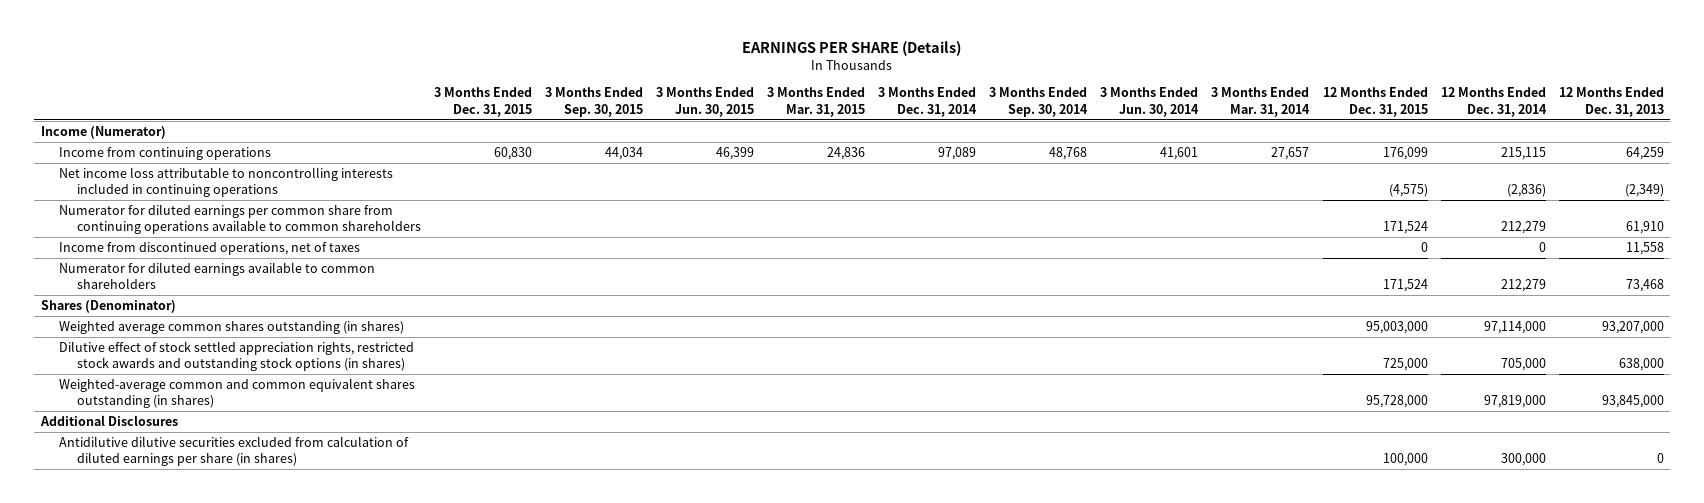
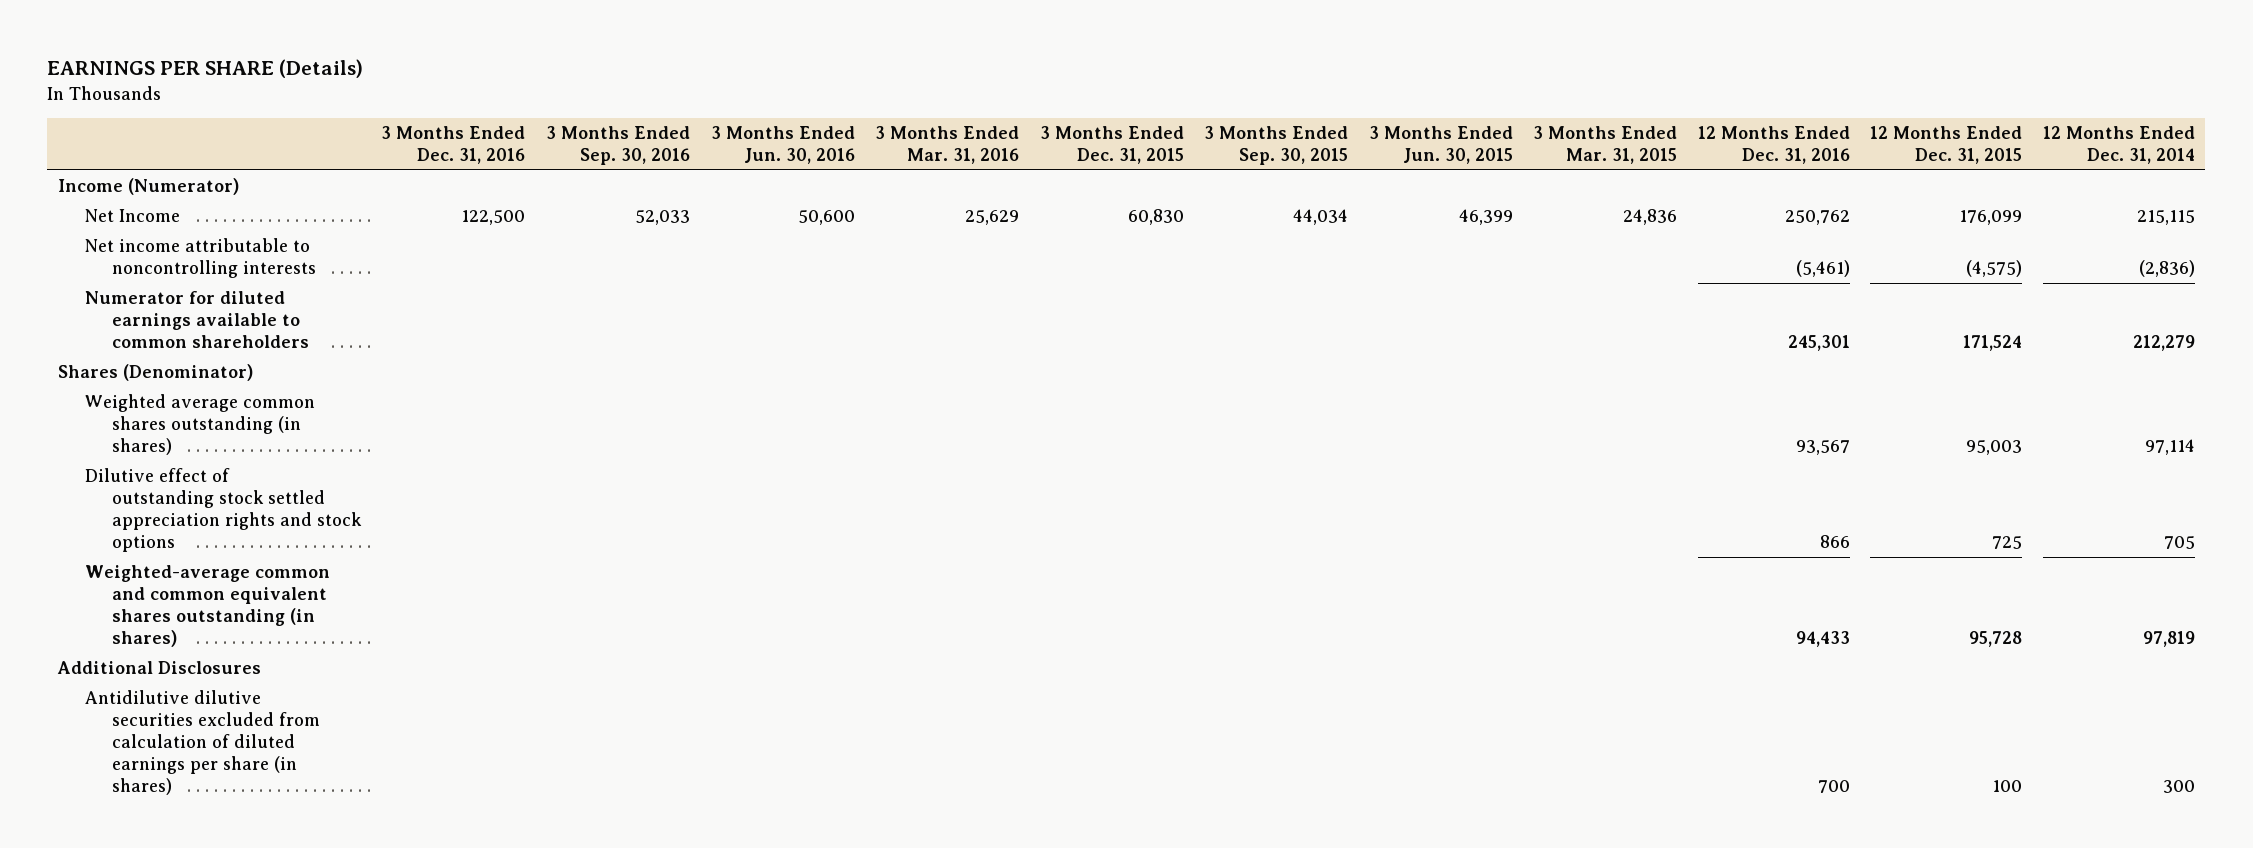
- | 3 Months Ended Dec. 31, 2015 | 3 Months Ended Sep. 30, 2015 | 3 Months Ended Jun. 30, 2015 | 3 Months Ended Mar. 31, 2015 | 3 Months Ended Dec. 31, 2014 | 3 Months Ended Sep. 30, 2014 | 3 Months Ended Jun. 30, 2014 | 3 Months Ended Mar. 31, 2014 | 12 Months Ended Dec. 31, 2015 | 12 Months Ended Dec. 31, 2014 | 12 Months Ended Dec. 31, 2013
+ | 3 Months Ended Dec. 31, 2016 | 3 Months Ended Sep. 30, 2016 | 3 Months Ended Jun. 30, 2016 | 3 Months Ended Mar. 31, 2016 | 3 Months Ended Dec. 31, 2015 | 3 Months Ended Sep. 30, 2015 | 3 Months Ended Jun. 30, 2015 | 3 Months Ended Mar. 31, 2015 | 12 Months Ended Dec. 31, 2016 | 12 Months Ended Dec. 31, 2015 | 12 Months Ended Dec. 31, 2014
- Income from continuing operations | 60,830 | 44,034 | 46,399 | 24,836 | 97,089 | 48,768 | 41,601 | 27,657 | 176,099 | 215,115 | 64,259
- Net income loss attributable to noncontrolling interests included in continuing operations | | | | | | | | | (4,575) | (2,836) | (2,349)
- Numerator for diluted earnings per common share from continuing operations available to common shareholders | | | | | | | | | 171,524 | 212,279 | 61,910
- Income from discontinued operations, net of taxes | | | | | | | | | 0 | 0 | 11,558
+ Net Income | 122,500 | 52,033 | 50,600 | 25,629 | 60,830 | 44,034 | 46,399 | 24,836 | 250,762 | 176,099 | 215,115
+ Net income attributable to noncontrolling interests | | | | | | | | | (5,461) | (4,575) | (2,836)
- Weighted average common shares outstanding (in shares) | | | | | | | | | 95,003,000 | 97,114,000 | 93,207,000
- Dilutive effect of stock settled appreciation rights, restricted stock awards and outstanding stock options (in shares) | | | | | | | | | 725,000 | 705,000 | 638,000
- Weighted-average common and common equivalent shares outstanding (in shares) | | | | | | | | | 95,728,000 | 97,819,000 | 93,845,000
+ Weighted average common shares outstanding (in shares) | | | | | | | | | 93,567 | 95,003 | 97,114
+ Dilutive effect of outstanding stock settled appreciation rights and stock options | | | | | | | | | 866 | 725 | 705
+ Weighted-average common and common equivalent shares outstanding (in shares) | | | | | | | | | 94,433 | 95,728 | 97,819
- Antidilutive dilutive securities excluded from calculation of diluted earnings per share (in shares) | | | | | | | | | 100,000 | 300,000 | 0
+ Antidilutive dilutive securities excluded from calculation of diluted earnings per share (in shares) | | | | | | | | | 700 | 100 | 300

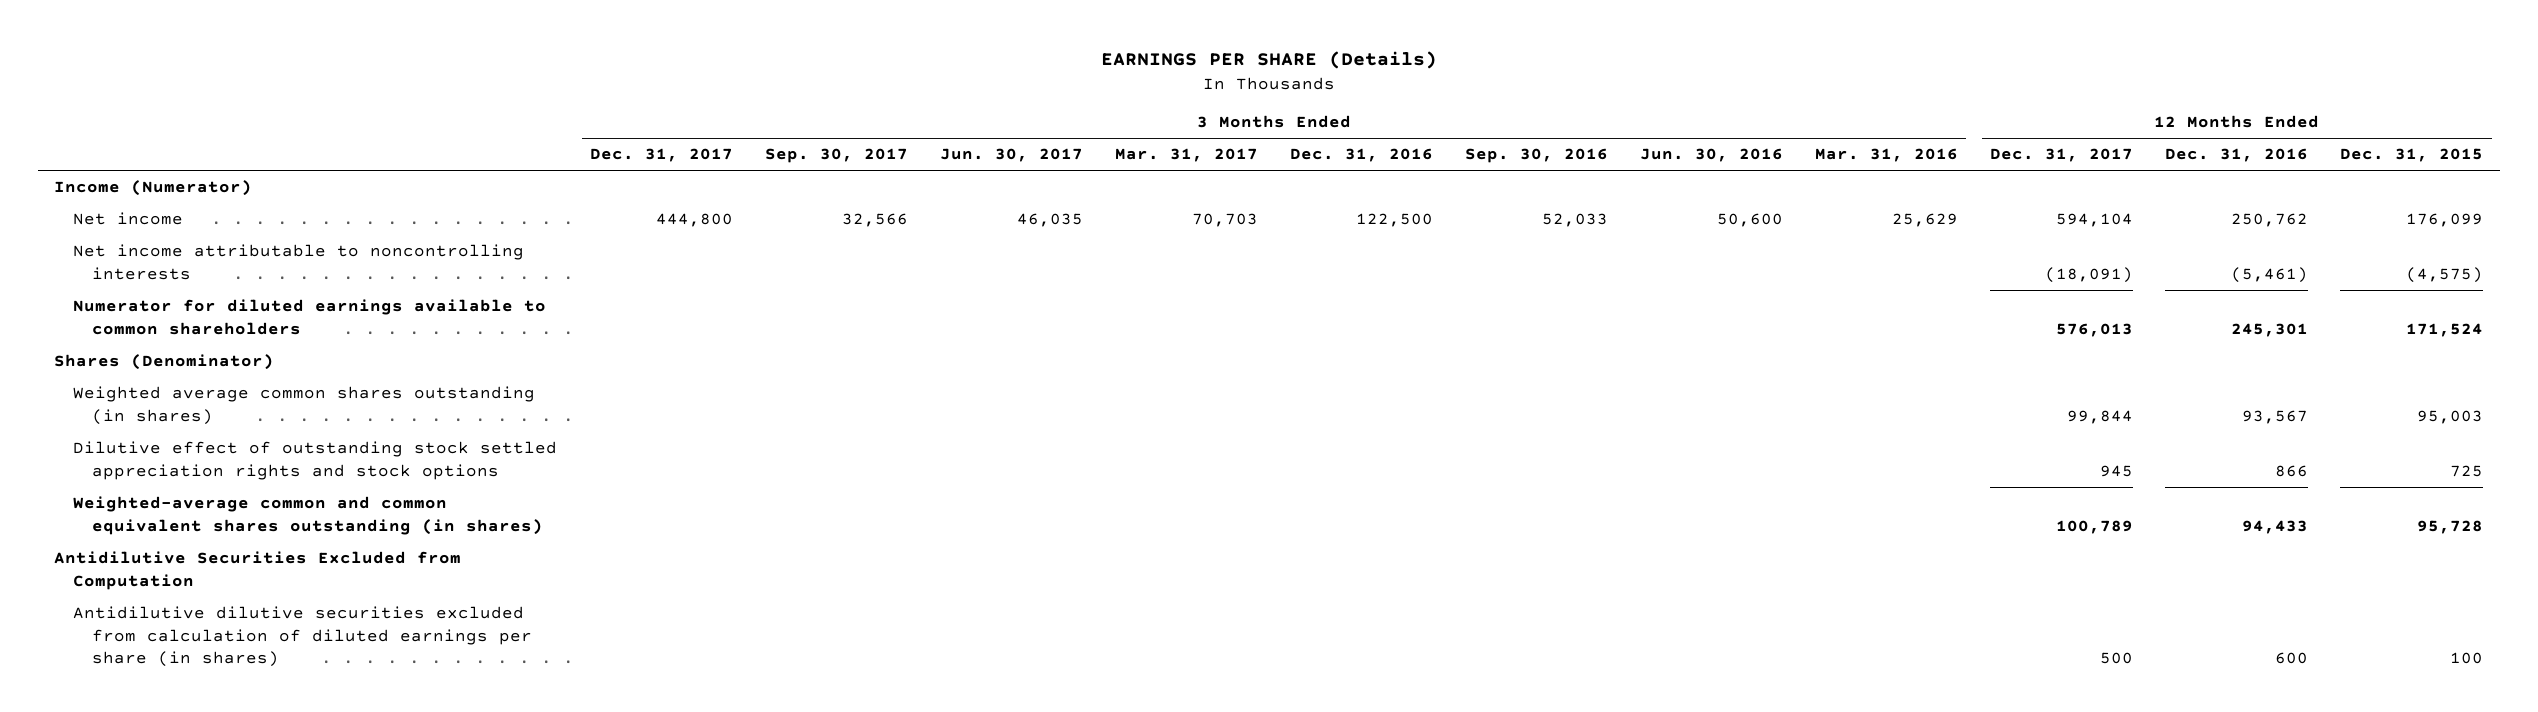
- | 3 Months Ended Dec. 31, 2016 | 3 Months Ended Sep. 30, 2016 | 3 Months Ended Jun. 30, 2016 | 3 Months Ended Mar. 31, 2016 | 3 Months Ended Dec. 31, 2015 | 3 Months Ended Sep. 30, 2015 | 3 Months Ended Jun. 30, 2015 | 3 Months Ended Mar. 31, 2015 | 12 Months Ended Dec. 31, 2016 | 12 Months Ended Dec. 31, 2015 | 12 Months Ended Dec. 31, 2014
+ | 3 Months Ended Dec. 31, 2017 | 3 Months Ended Sep. 30, 2017 | 3 Months Ended Jun. 30, 2017 | 3 Months Ended Mar. 31, 2017 | 3 Months Ended Dec. 31, 2016 | 3 Months Ended Sep. 30, 2016 | 3 Months Ended Jun. 30, 2016 | 3 Months Ended Mar. 31, 2016 | 12 Months Ended Dec. 31, 2017 | 12 Months Ended Dec. 31, 2016 | 12 Months Ended Dec. 31, 2015
- Net Income | 122,500 | 52,033 | 50,600 | 25,629 | 60,830 | 44,034 | 46,399 | 24,836 | 250,762 | 176,099 | 215,115
+ Net income | 444,800 | 32,566 | 46,035 | 70,703 | 122,500 | 52,033 | 50,600 | 25,629 | 594,104 | 250,762 | 176,099
- Additional Disclosures
- Antidilutive dilutive securities excluded from calculation of diluted earnings per share (in shares) | | | | | | | | | 700 | 100 | 300
+ Antidilutive Securities Excluded from Computation
+ Antidilutive dilutive securities excluded from calculation of diluted earnings per share (in shares) | | | | | | | | | 500 | 600 | 100

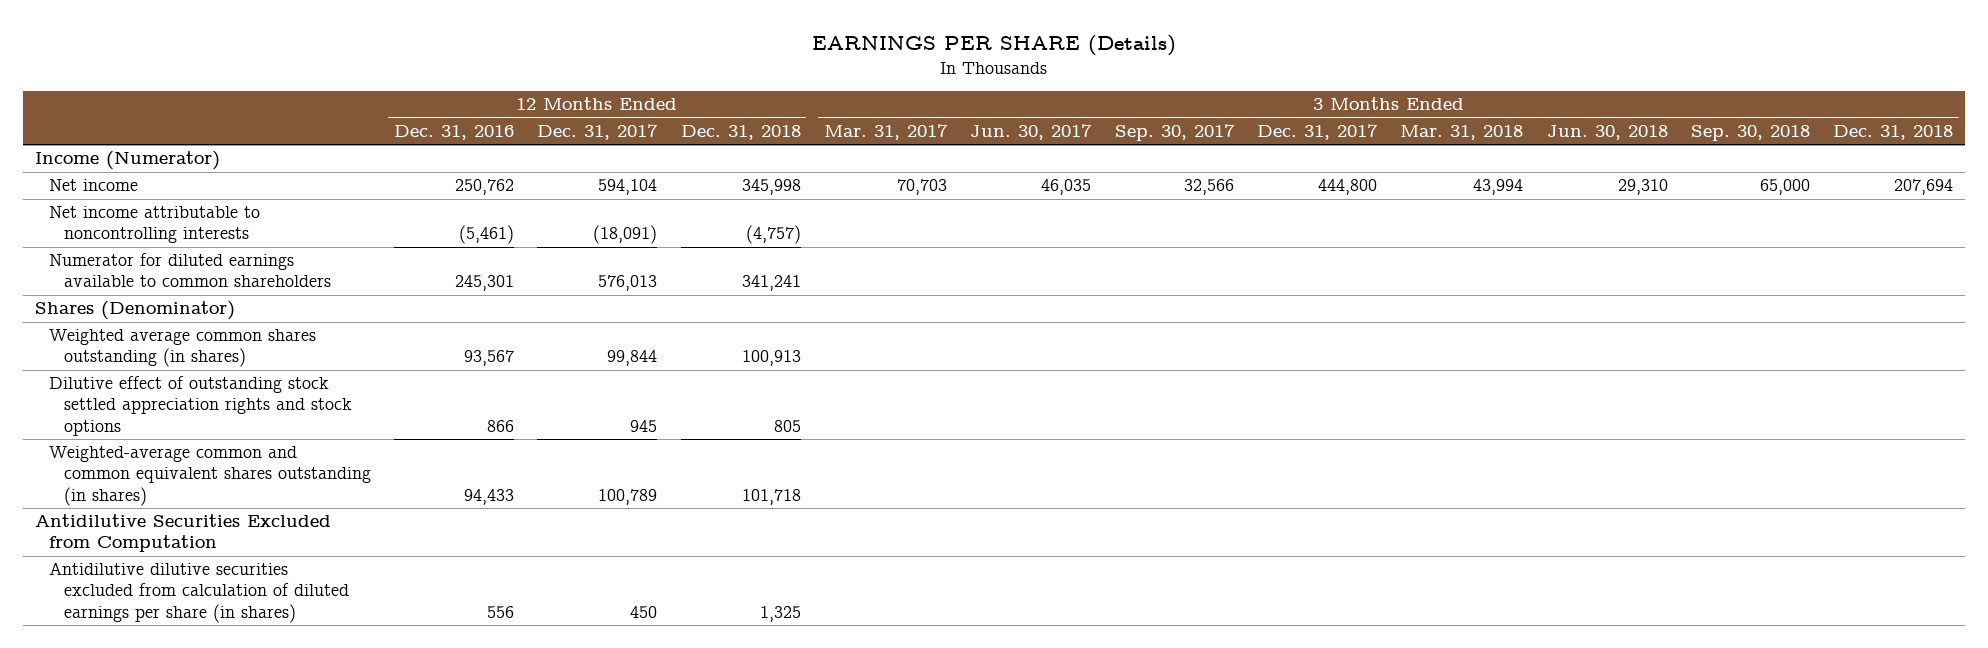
- | 3 Months Ended Dec. 31, 2017 | 3 Months Ended Sep. 30, 2017 | 3 Months Ended Jun. 30, 2017 | 3 Months Ended Mar. 31, 2017 | 3 Months Ended Dec. 31, 2016 | 3 Months Ended Sep. 30, 2016 | 3 Months Ended Jun. 30, 2016 | 3 Months Ended Mar. 31, 2016 | 12 Months Ended Dec. 31, 2017 | 12 Months Ended Dec. 31, 2016 | 12 Months Ended Dec. 31, 2015
+ | 12 Months Ended Dec. 31, 2016 | 12 Months Ended Dec. 31, 2017 | 12 Months Ended Dec. 31, 2018 | 3 Months Ended Mar. 31, 2017 | 3 Months Ended Jun. 30, 2017 | 3 Months Ended Sep. 30, 2017 | 3 Months Ended Dec. 31, 2017 | 3 Months Ended Mar. 31, 2018 | 3 Months Ended Jun. 30, 2018 | 3 Months Ended Sep. 30, 2018 | 3 Months Ended Dec. 31, 2018
- Antidilutive dilutive securities excluded from calculation of diluted earnings per share (in shares) | | | | | | | | | 500 | 600 | 100
+ Antidilutive dilutive securities excluded from calculation of diluted earnings per share (in shares) | 556 | 450 | 1,325 | | | | | | | |

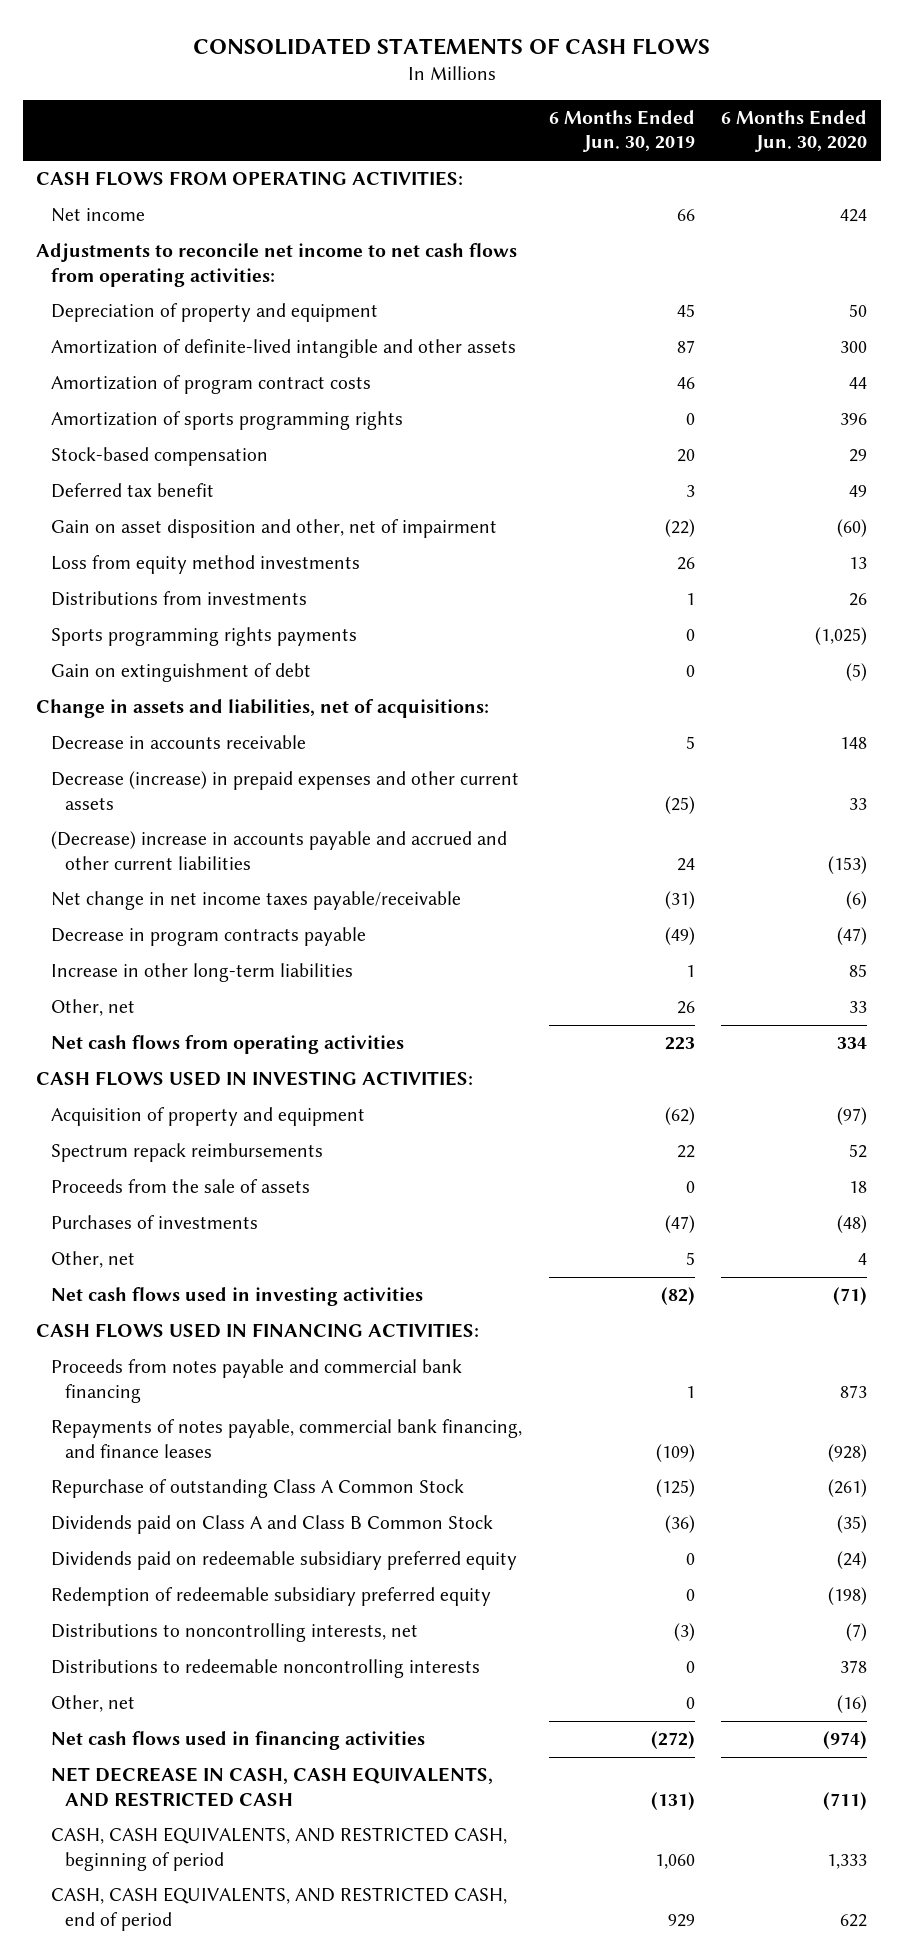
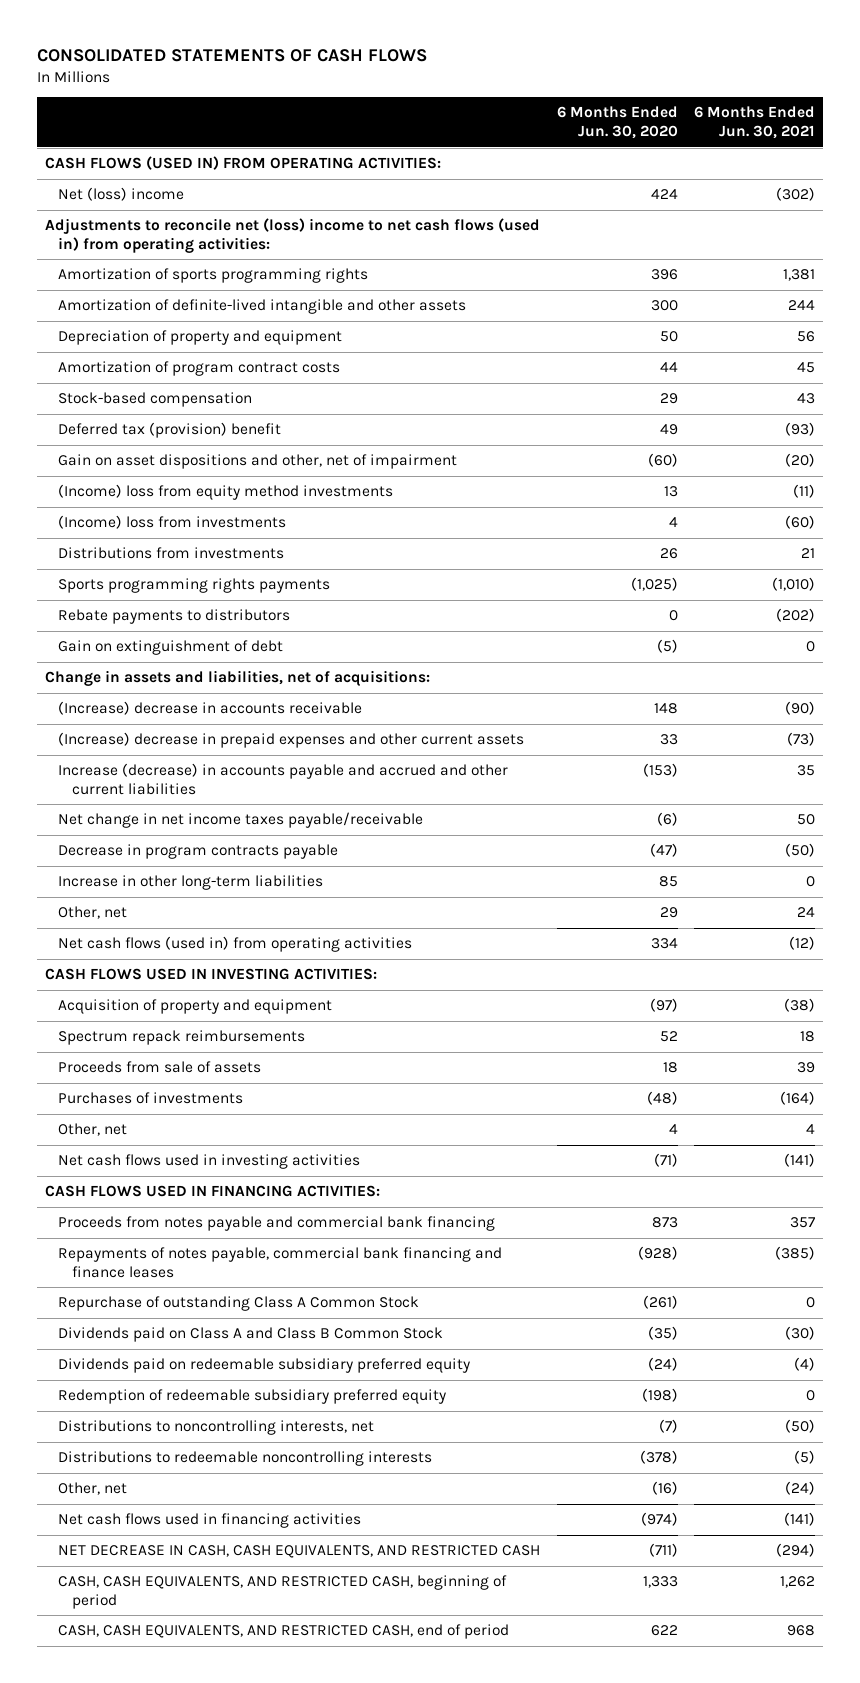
- | 6 Months Ended Jun. 30, 2019 | 6 Months Ended Jun. 30, 2020
+ | 6 Months Ended Jun. 30, 2020 | 6 Months Ended Jun. 30, 2021
- CASH FLOWS FROM OPERATING ACTIVITIES:
- Net income | 66 | 424
- Adjustments to reconcile net income to net cash flows from operating activities:
+ CASH FLOWS (USED IN) FROM OPERATING ACTIVITIES:
+ Net (loss) income | 424 | (302)
+ Adjustments to reconcile net (loss) income to net cash flows (used in) from operating activities:
moved up: Amortization of sports programming rights | 396 | 1,381
moved down: Depreciation of property and equipment | 50 | 56
- Deferred tax benefit | 3 | 49
- Gain on asset disposition and other, net of impairment | (22) | (60)
- Loss from equity method investments | 26 | 13
+ Deferred tax (provision) benefit | 49 | (93)
+ Gain on asset dispositions and other, net of impairment | (60) | (20)
+ (Income) loss from equity method investments | 13 | (11)
+ (Income) loss from investments | 4 | (60)
+ Rebate payments to distributors | 0 | (202)
- Decrease in accounts receivable | 5 | 148
- Decrease (increase) in prepaid expenses and other current assets | (25) | 33
- (Decrease) increase in accounts payable and accrued and other current liabilities | 24 | (153)
+ (Increase) decrease in accounts receivable | 148 | (90)
+ (Increase) decrease in prepaid expenses and other current assets | 33 | (73)
+ Increase (decrease) in accounts payable and accrued and other current liabilities | (153) | 35
- Other, net | 26 | 33
- Net cash flows from operating activities | 223 | 334
+ Other, net | 29 | 24
+ Net cash flows (used in) from operating activities | 334 | (12)
- Proceeds from the sale of assets | 0 | 18
+ Proceeds from sale of assets | 18 | 39
- Repayments of notes payable, commercial bank financing, and finance leases | (109) | (928)
+ Repayments of notes payable, commercial bank financing and finance leases | (928) | (385)
- Distributions to redeemable noncontrolling interests | 0 | 378
+ Distributions to redeemable noncontrolling interests | (378) | (5)

